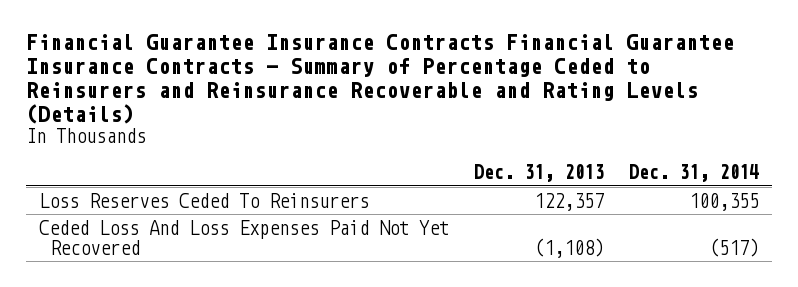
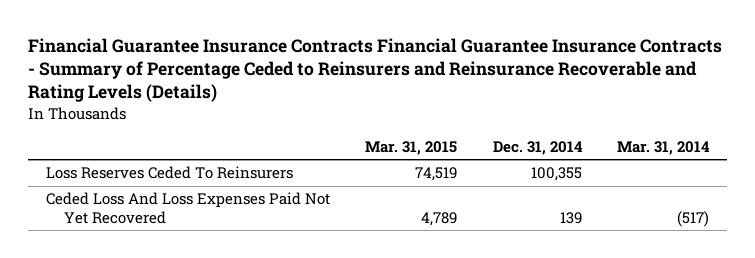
- | Dec. 31, 2013 | Dec. 31, 2014
+ | Mar. 31, 2015 | Dec. 31, 2014 | Mar. 31, 2014
- Ceded Loss And Loss Expenses Paid Not Yet Recovered | (1,108) | (517)
+ Ceded Loss And Loss Expenses Paid Not Yet Recovered | 4,789 | 139 | (517)

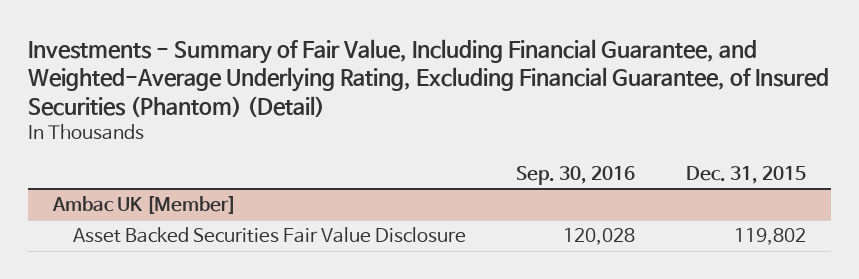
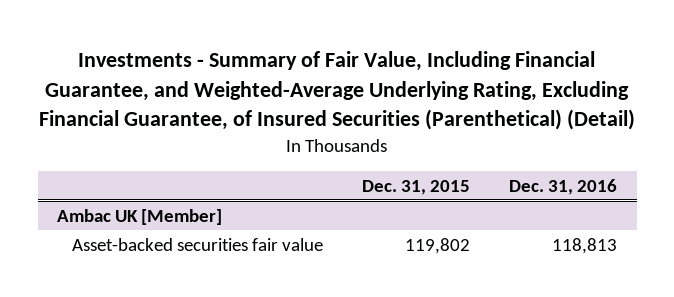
- Investments - Summary of Fair Value, Including Financial Guarantee, and Weighted-Average Underlying Rating, Excluding Financial Guarantee, of Insured Securities (Phantom) (Detail)
+ Investments - Summary of Fair Value, Including Financial Guarantee, and Weighted-Average Underlying Rating, Excluding Financial Guarantee, of Insured Securities (Parenthetical) (Detail)
- | Sep. 30, 2016 | Dec. 31, 2015
+ | Dec. 31, 2015 | Dec. 31, 2016
@ Ambac UK [Member]
- Asset Backed Securities Fair Value Disclosure | 120,028 | 119,802
+ Asset-backed securities fair value | 119,802 | 118,813

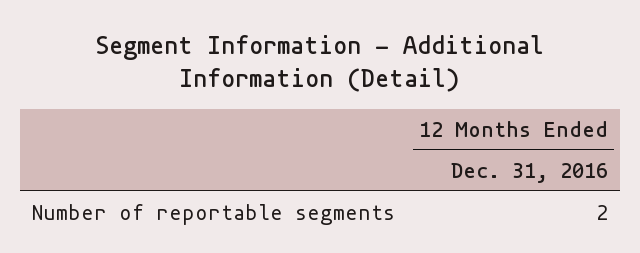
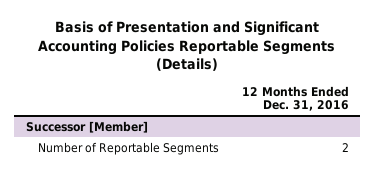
- Segment Information - Additional Information (Detail)
+ Basis of Presentation and Significant Accounting Policies Reportable Segments (Details)
- Number of reportable segments | 2
+ Successor [Member]
+ Number of Reportable Segments | 2

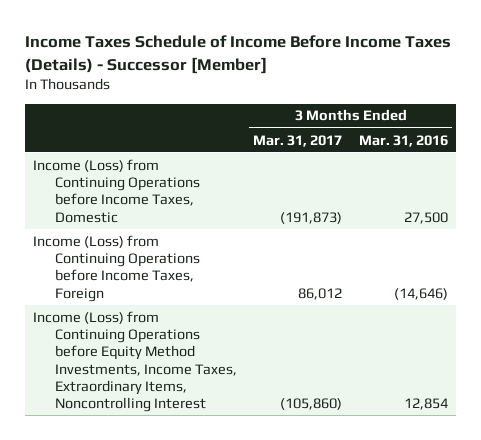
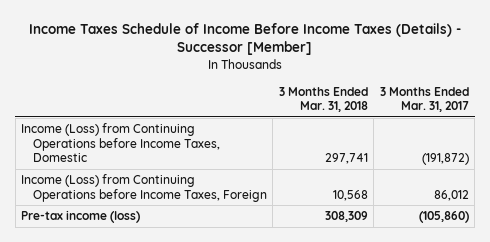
- | 3 Months Ended Mar. 31, 2017 | 3 Months Ended Mar. 31, 2016
+ | 3 Months Ended Mar. 31, 2018 | 3 Months Ended Mar. 31, 2017
- Income (Loss) from Continuing Operations before Income Taxes, Domestic | (191,873) | 27,500
+ Income (Loss) from Continuing Operations before Income Taxes, Domestic | 297,741 | (191,872)
- Income (Loss) from Continuing Operations before Equity Method Investments, Income Taxes, Extraordinary Items, Noncontrolling Interest | (105,860) | 12,854
+ Pre-tax income (loss) | 308,309 | (105,860)

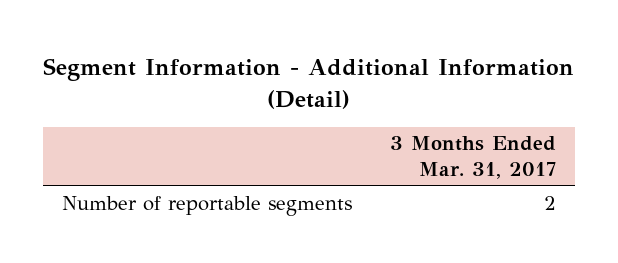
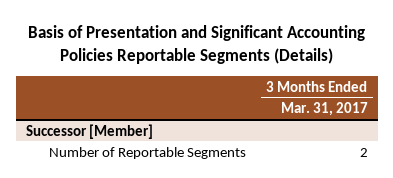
- Segment Information - Additional Information (Detail)
+ Basis of Presentation and Significant Accounting Policies Reportable Segments (Details)
- Number of reportable segments | 2
+ Successor [Member]
+ Number of Reportable Segments | 2

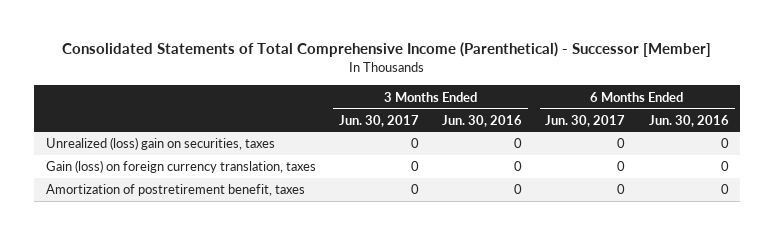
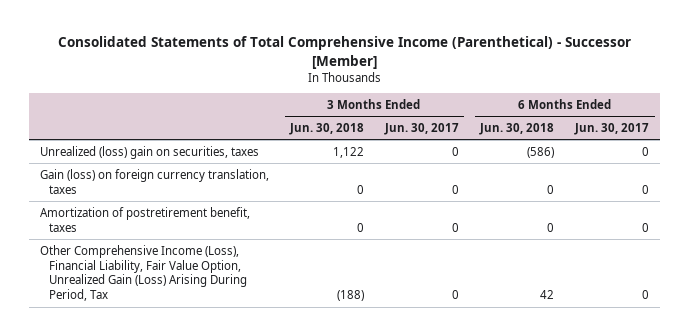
- | 3 Months Ended Jun. 30, 2017 | 3 Months Ended Jun. 30, 2016 | 6 Months Ended Jun. 30, 2017 | 6 Months Ended Jun. 30, 2016
+ | 3 Months Ended Jun. 30, 2018 | 3 Months Ended Jun. 30, 2017 | 6 Months Ended Jun. 30, 2018 | 6 Months Ended Jun. 30, 2017
+ Other Comprehensive Income (Loss), Financial Liability, Fair Value Option, Unrealized Gain (Loss) Arising During Period, Tax | (188) | 0 | 42 | 0

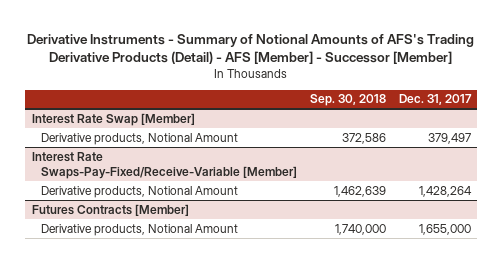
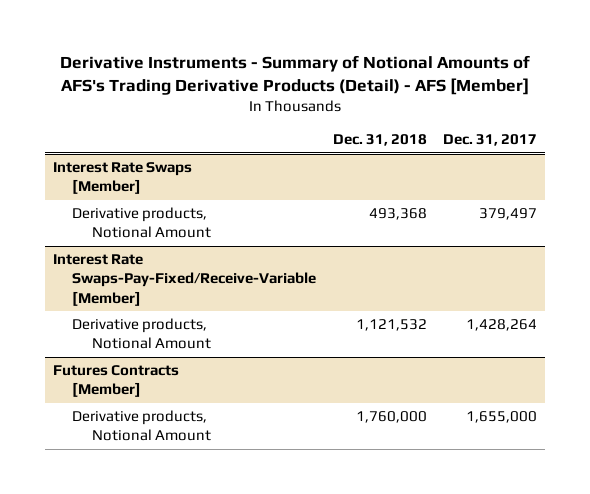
- Derivative Instruments - Summary of Notional Amounts of AFS's Trading Derivative Products (Detail) - AFS [Member] - Successor [Member]
+ Derivative Instruments - Summary of Notional Amounts of AFS's Trading Derivative Products (Detail) - AFS [Member]
- | Sep. 30, 2018 | Dec. 31, 2017
+ | Dec. 31, 2018 | Dec. 31, 2017
- Interest Rate Swap [Member]
+ Interest Rate Swaps [Member]

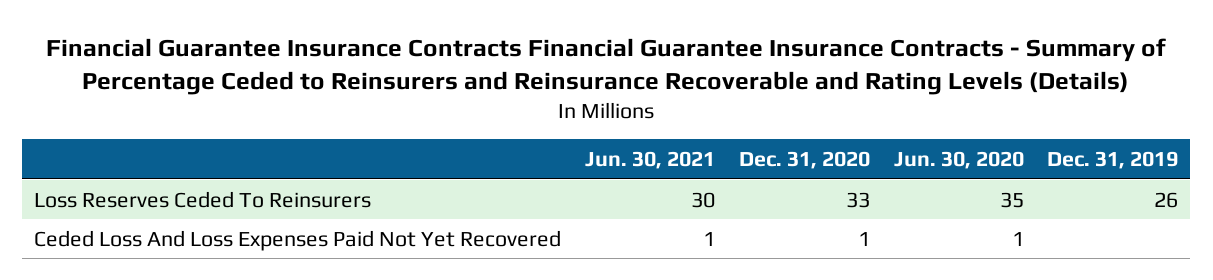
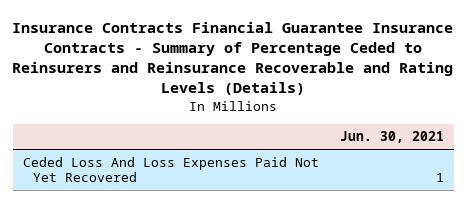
- Financial Guarantee Insurance Contracts Financial Guarantee Insurance Contracts - Summary of Percentage Ceded to Reinsurers and Reinsurance Recoverable and Rating Levels (Details)
+ Insurance Contracts Financial Guarantee Insurance Contracts - Summary of Percentage Ceded to Reinsurers and Reinsurance Recoverable and Rating Levels (Details)
- | Jun. 30, 2021 | Dec. 31, 2020 | Jun. 30, 2020 | Dec. 31, 2019
+ | Jun. 30, 2021
- Loss Reserves Ceded To Reinsurers | 30 | 33 | 35 | 26

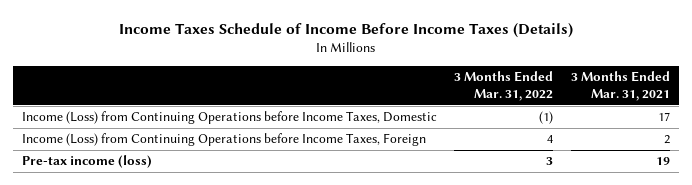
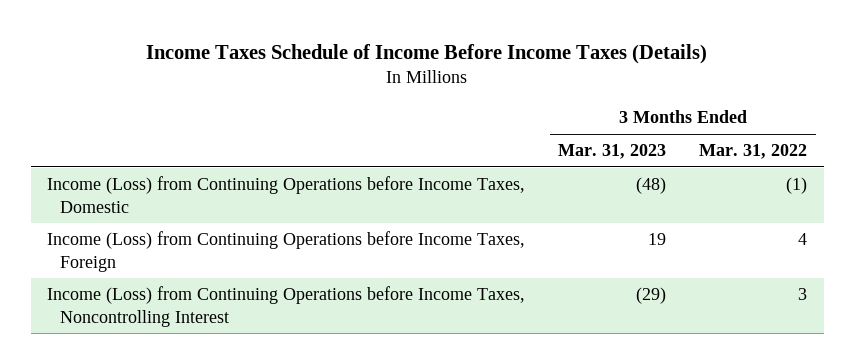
- | 3 Months Ended Mar. 31, 2022 | 3 Months Ended Mar. 31, 2021
+ | 3 Months Ended Mar. 31, 2023 | 3 Months Ended Mar. 31, 2022
- Pre-tax income (loss) | 3 | 19
+ Income (Loss) from Continuing Operations before Income Taxes, Noncontrolling Interest | (29) | 3

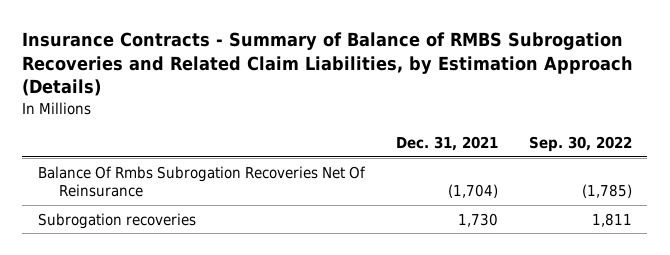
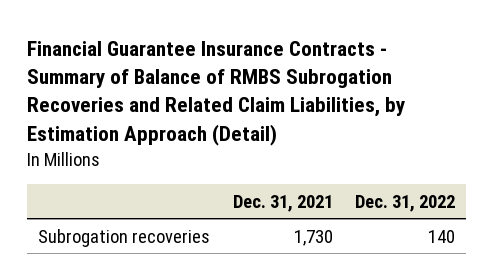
- Insurance Contracts - Summary of Balance of RMBS Subrogation Recoveries and Related Claim Liabilities, by Estimation Approach (Details)
+ Financial Guarantee Insurance Contracts - Summary of Balance of RMBS Subrogation Recoveries and Related Claim Liabilities, by Estimation Approach (Detail)
- | Dec. 31, 2021 | Sep. 30, 2022
+ | Dec. 31, 2021 | Dec. 31, 2022
- Balance Of Rmbs Subrogation Recoveries Net Of Reinsurance | (1,704) | (1,785)

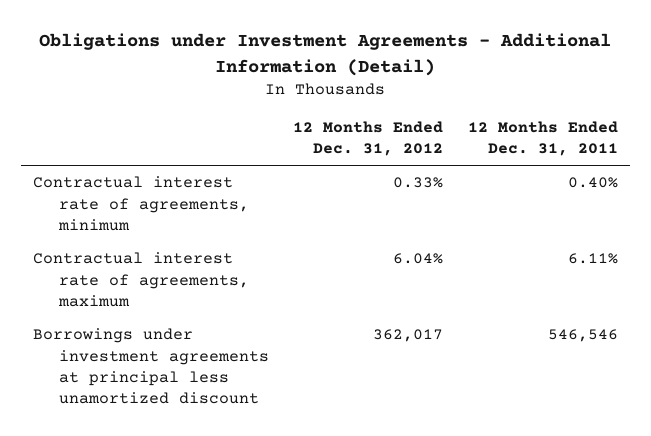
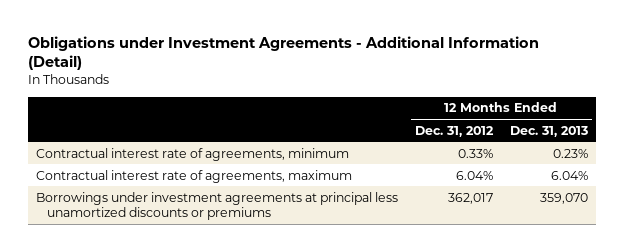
- | 12 Months Ended Dec. 31, 2012 | 12 Months Ended Dec. 31, 2011
+ | 12 Months Ended Dec. 31, 2012 | 12 Months Ended Dec. 31, 2013
- Borrowings under investment agreements at principal less unamortized discount | 362,017 | 546,546
+ Borrowings under investment agreements at principal less unamortized discounts or premiums | 362,017 | 359,070

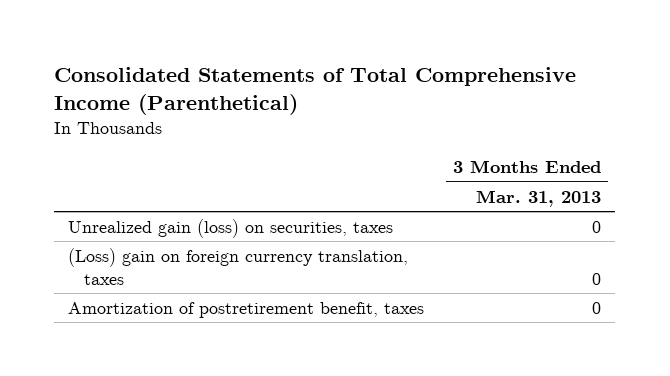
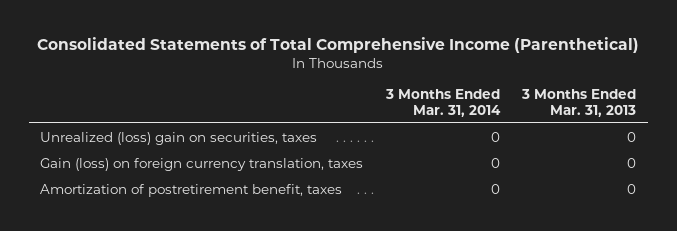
- | 3 Months Ended Mar. 31, 2013
+ | 3 Months Ended Mar. 31, 2014 | 3 Months Ended Mar. 31, 2013
- Unrealized gain (loss) on securities, taxes | 0
- (Loss) gain on foreign currency translation, taxes | 0
+ Unrealized (loss) gain on securities, taxes | 0 | 0
+ Gain (loss) on foreign currency translation, taxes | 0 | 0

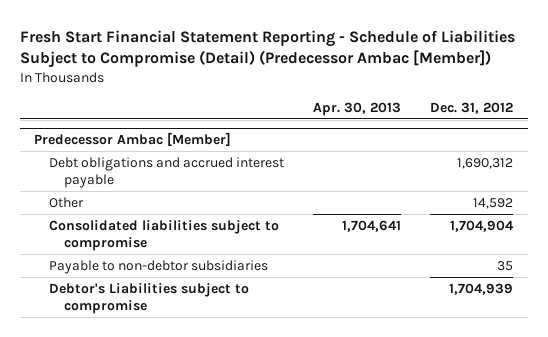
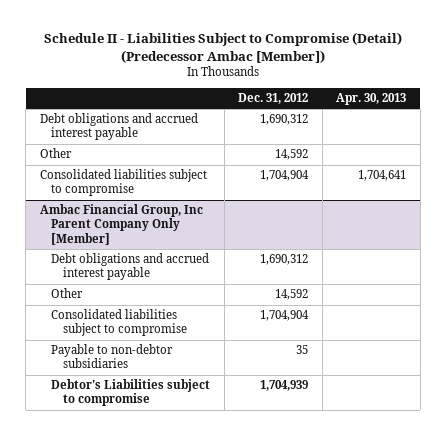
- Fresh Start Financial Statement Reporting - Schedule of Liabilities Subject to Compromise (Detail) (Predecessor Ambac [Member])
+ Schedule II - Liabilities Subject to Compromise (Detail) (Predecessor Ambac [Member])
- | Apr. 30, 2013 | Dec. 31, 2012
+ | Dec. 31, 2012 | Apr. 30, 2013
- Predecessor Ambac [Member]
+ Ambac Financial Group, Inc Parent Company Only [Member]
+ Debt obligations and accrued interest payable | 1,690,312 |
+ Other | 14,592 |
+ Consolidated liabilities subject to compromise | 1,704,904 |

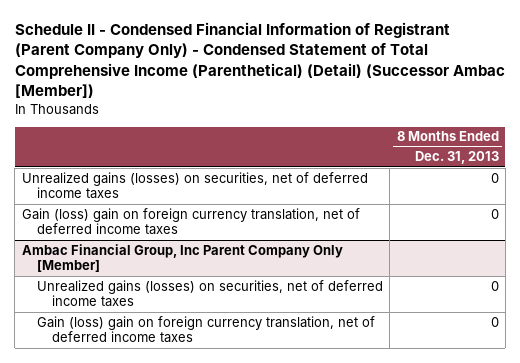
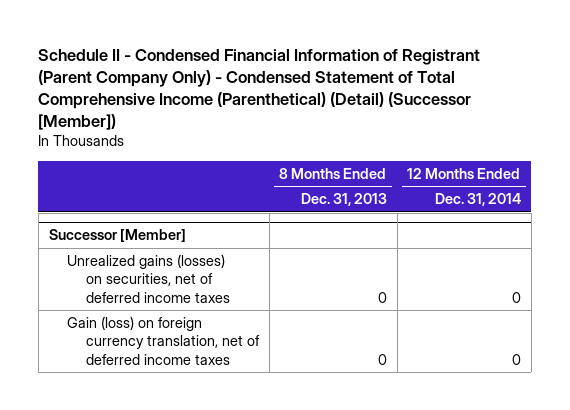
- Schedule II - Condensed Financial Information of Registrant (Parent Company Only) - Condensed Statement of Total Comprehensive Income (Parenthetical) (Detail) (Successor Ambac [Member])
+ Schedule II - Condensed Financial Information of Registrant (Parent Company Only) - Condensed Statement of Total Comprehensive Income (Parenthetical) (Detail) (Successor [Member])
- | 8 Months Ended Dec. 31, 2013
+ | 8 Months Ended Dec. 31, 2013 | 12 Months Ended Dec. 31, 2014
- Unrealized gains (losses) on securities, net of deferred income taxes | 0
- Gain (loss) gain on foreign currency translation, net of deferred income taxes | 0
- Ambac Financial Group, Inc Parent Company Only [Member]
+ Successor [Member]
- Gain (loss) gain on foreign currency translation, net of deferred income taxes | 0
+ Gain (loss) on foreign currency translation, net of deferred income taxes | 0 | 0

